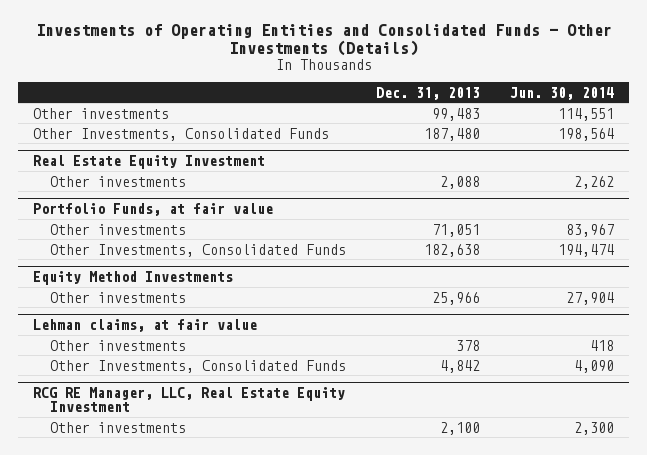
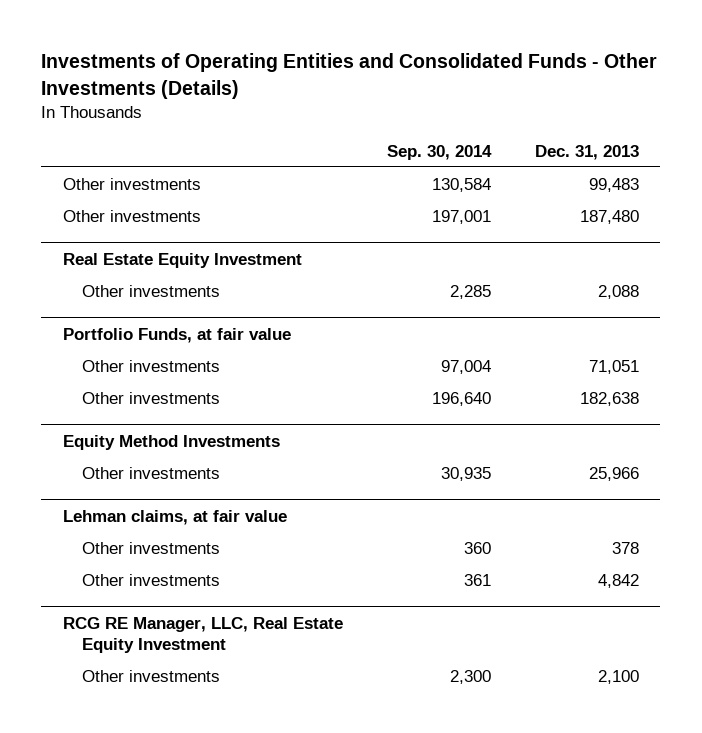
- | Dec. 31, 2013 | Jun. 30, 2014
+ | Sep. 30, 2014 | Dec. 31, 2013
- Other Investments, Consolidated Funds | 187,480 | 198,564
+ Other investments | 197,001 | 187,480
@ Portfolio Funds, at fair value
- Other Investments, Consolidated Funds | 182,638 | 194,474
+ Other investments | 196,640 | 182,638
@ Lehman claims, at fair value
- Other Investments, Consolidated Funds | 4,842 | 4,090
+ Other investments | 361 | 4,842

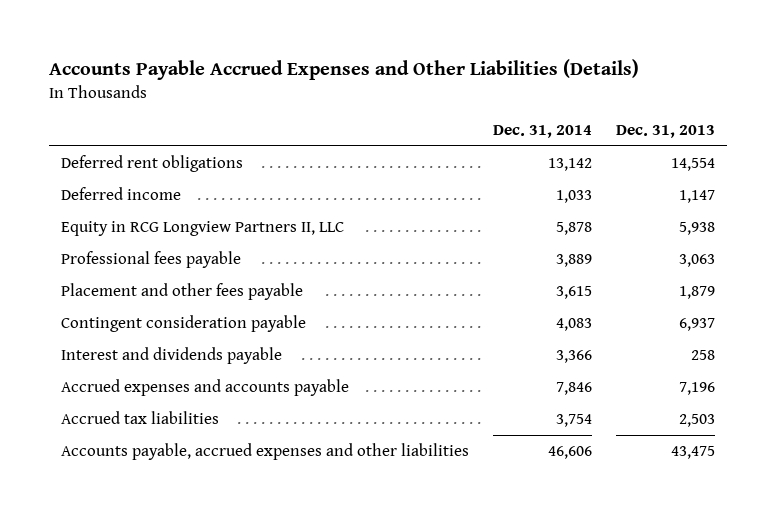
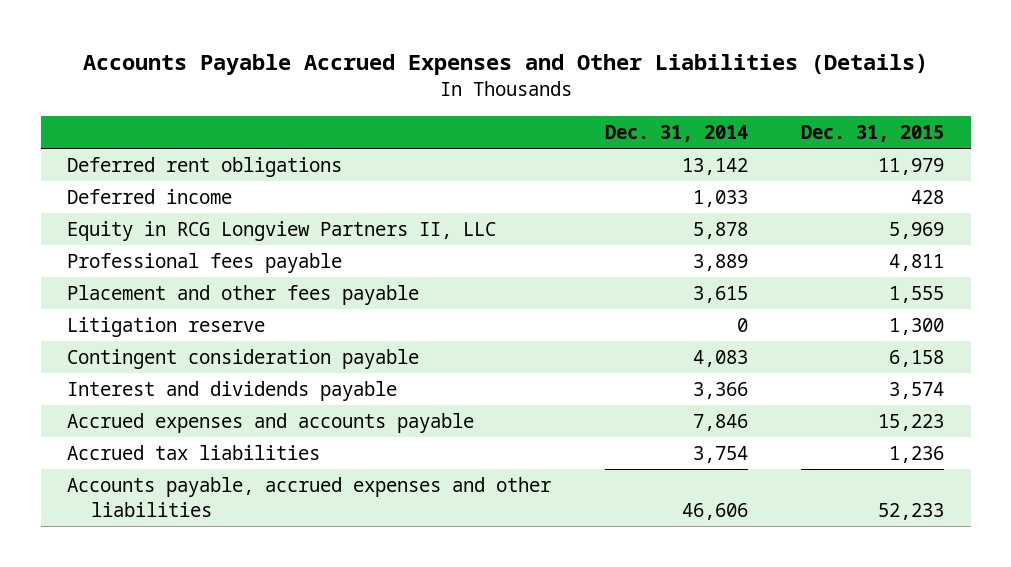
- | Dec. 31, 2014 | Dec. 31, 2013
+ | Dec. 31, 2014 | Dec. 31, 2015
+ Litigation reserve | 0 | 1,300

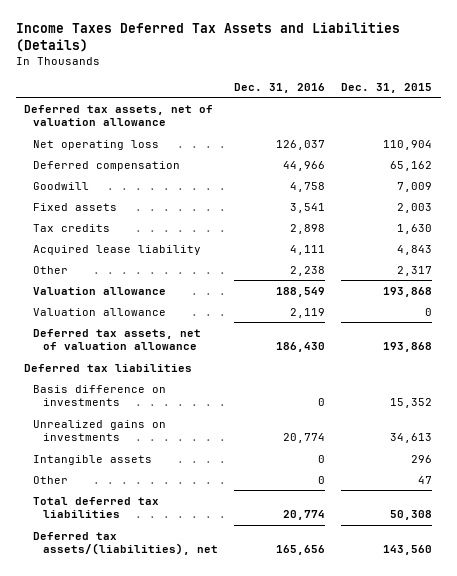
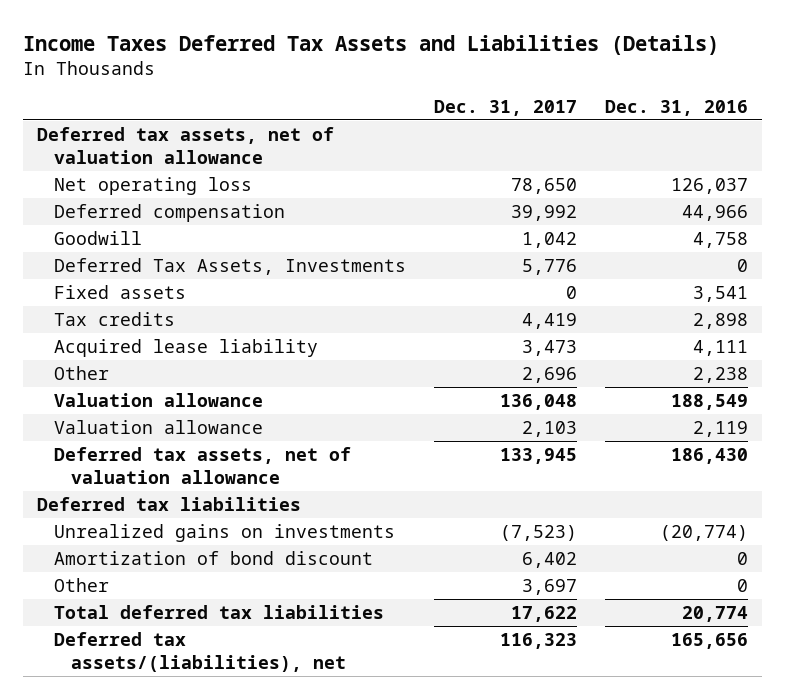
- | Dec. 31, 2016 | Dec. 31, 2015
+ | Dec. 31, 2017 | Dec. 31, 2016
+ Deferred Tax Assets, Investments | 5,776 | 0
- Basis difference on investments | 0 | 15,352
- Unrealized gains on investments | 20,774 | 34,613
- Intangible assets | 0 | 296
+ Unrealized gains on investments | (7,523) | (20,774)
+ Amortization of bond discount | 6,402 | 0

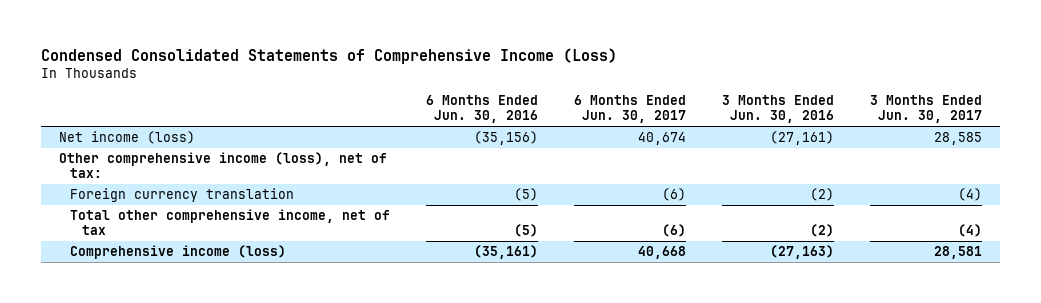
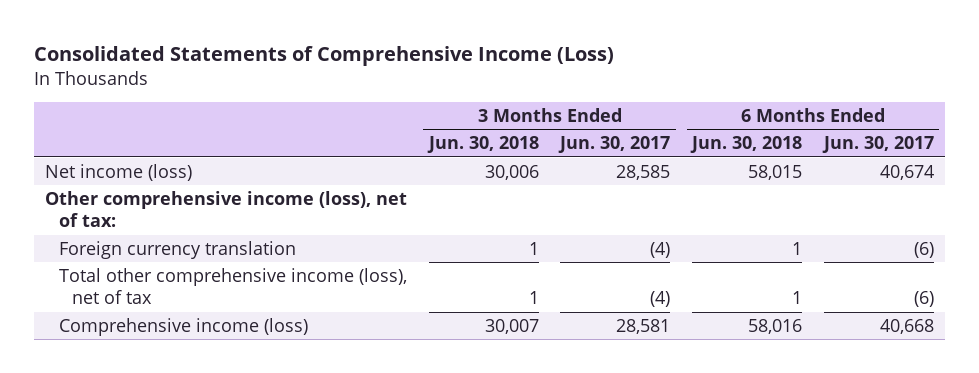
- Condensed Consolidated Statements of Comprehensive Income (Loss)
+ Consolidated Statements of Comprehensive Income (Loss)
- | 6 Months Ended Jun. 30, 2016 | 6 Months Ended Jun. 30, 2017 | 3 Months Ended Jun. 30, 2016 | 3 Months Ended Jun. 30, 2017
+ | 3 Months Ended Jun. 30, 2018 | 3 Months Ended Jun. 30, 2017 | 6 Months Ended Jun. 30, 2018 | 6 Months Ended Jun. 30, 2017
- Total other comprehensive income, net of tax | (5) | (6) | (2) | (4)
+ Total other comprehensive income (loss), net of tax | 1 | (4) | 1 | (6)

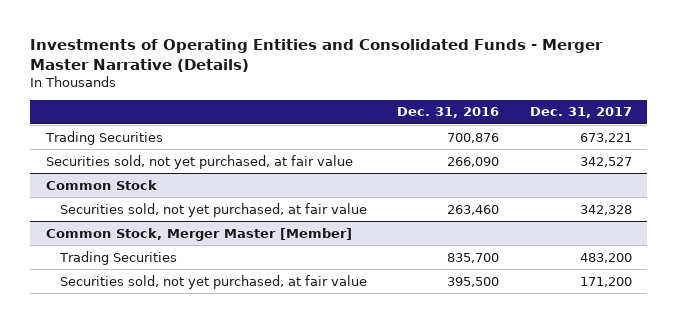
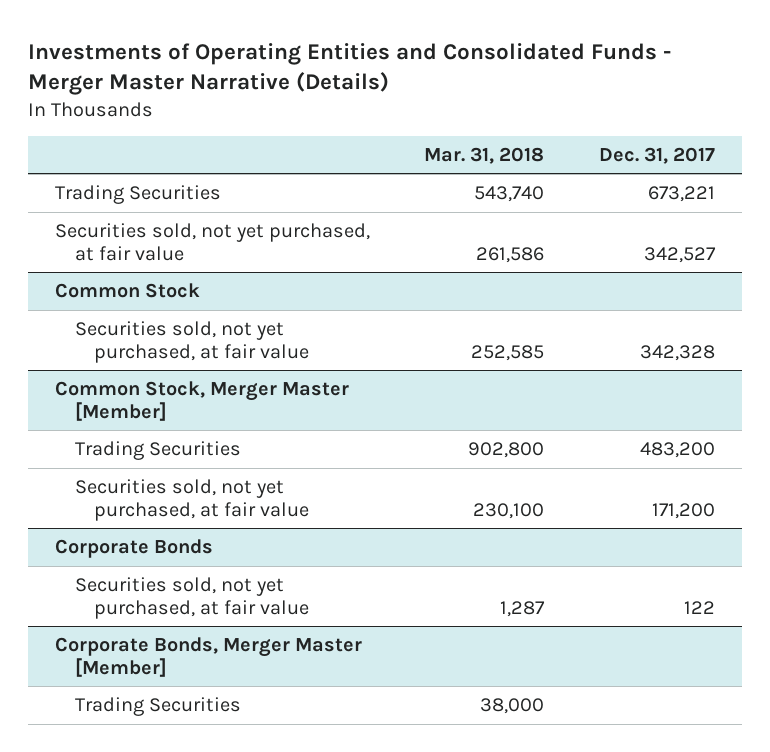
- | Dec. 31, 2016 | Dec. 31, 2017
+ | Mar. 31, 2018 | Dec. 31, 2017
+ Corporate Bonds
+ Securities sold, not yet purchased, at fair value | 1,287 | 122
+ Corporate Bonds, Merger Master [Member]
+ Trading Securities | 38,000 |

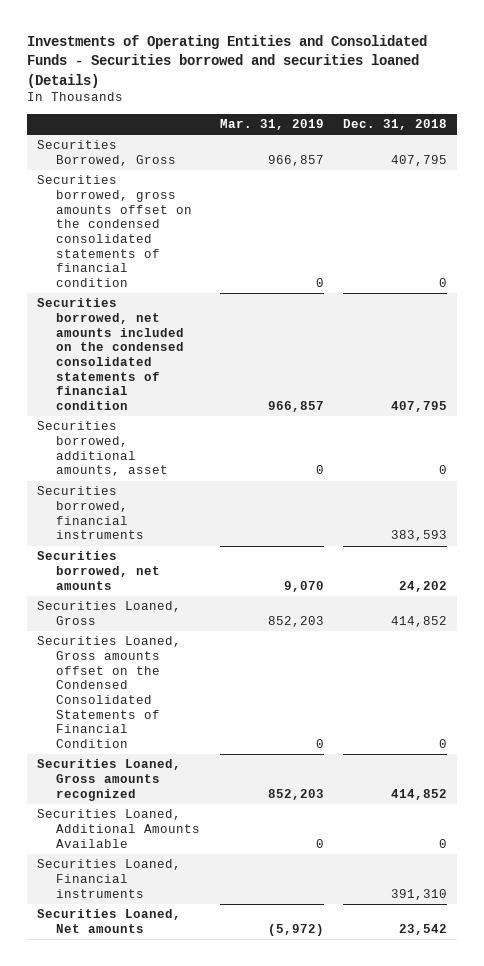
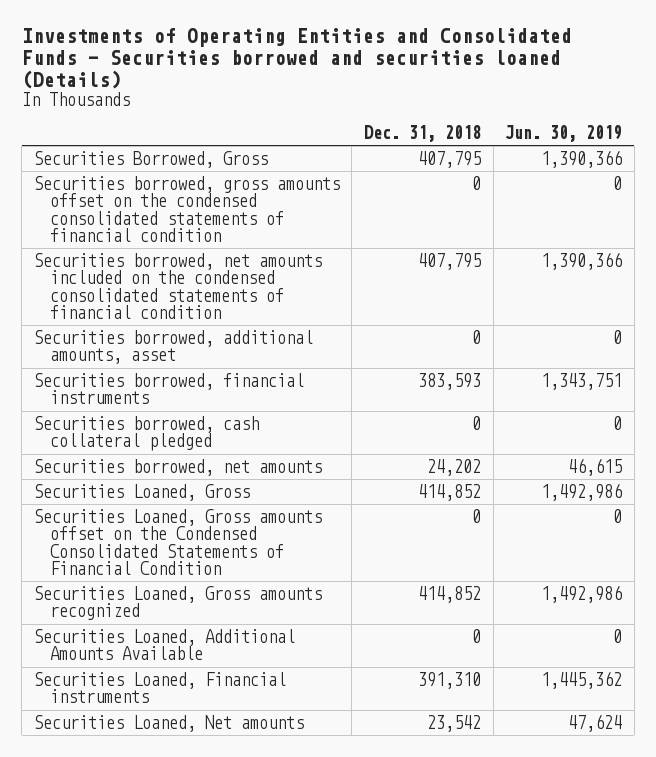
- | Mar. 31, 2019 | Dec. 31, 2018
+ | Dec. 31, 2018 | Jun. 30, 2019
+ Securities borrowed, cash collateral pledged | 0 | 0

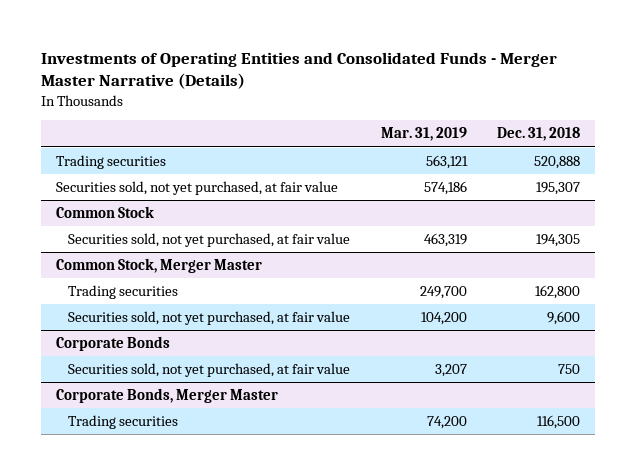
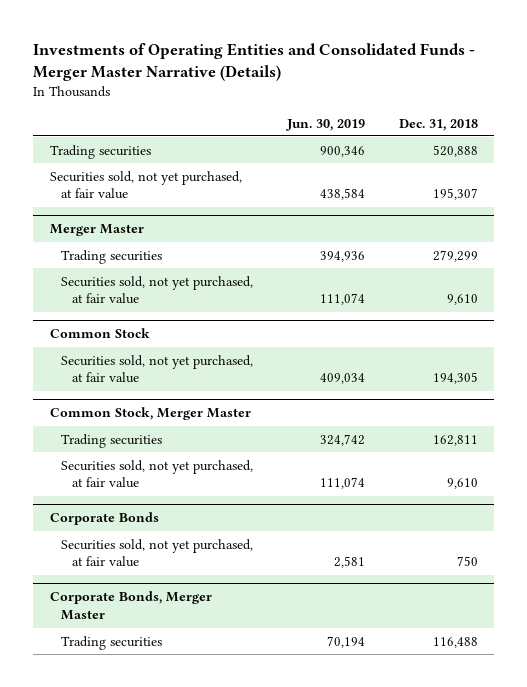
- | Mar. 31, 2019 | Dec. 31, 2018
+ | Jun. 30, 2019 | Dec. 31, 2018
+ Merger Master
+ Trading securities | 394,936 | 279,299
+ Securities sold, not yet purchased, at fair value | 111,074 | 9,610
@ Common Stock, Merger Master
- Trading securities | 249,700 | 162,800
- Securities sold, not yet purchased, at fair value | 104,200 | 9,600
+ Trading securities | 324,742 | 162,811
+ Securities sold, not yet purchased, at fair value | 111,074 | 9,610
@ Corporate Bonds, Merger Master
- Trading securities | 74,200 | 116,500
+ Trading securities | 70,194 | 116,488

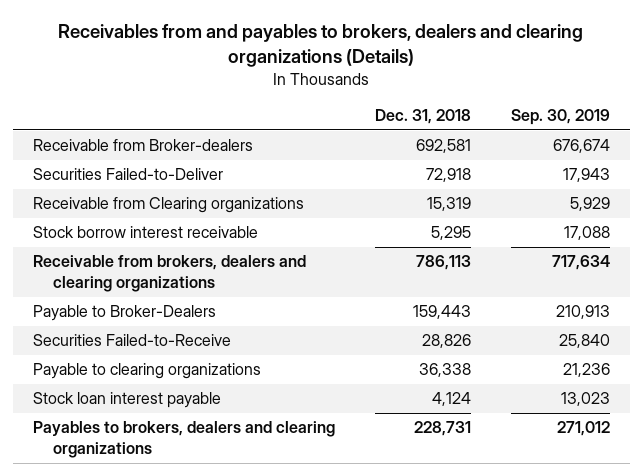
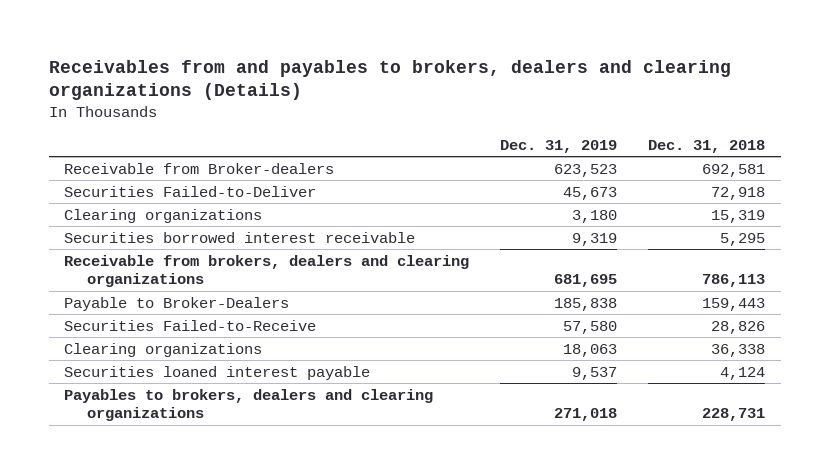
- | Dec. 31, 2018 | Sep. 30, 2019
+ | Dec. 31, 2019 | Dec. 31, 2018
- Receivable from Clearing organizations | 15,319 | 5,929
- Stock borrow interest receivable | 5,295 | 17,088
+ Clearing organizations | 3,180 | 15,319
+ Securities borrowed interest receivable | 9,319 | 5,295
- Payable to clearing organizations | 36,338 | 21,236
- Stock loan interest payable | 4,124 | 13,023
+ Clearing organizations | 18,063 | 36,338
+ Securities loaned interest payable | 9,537 | 4,124

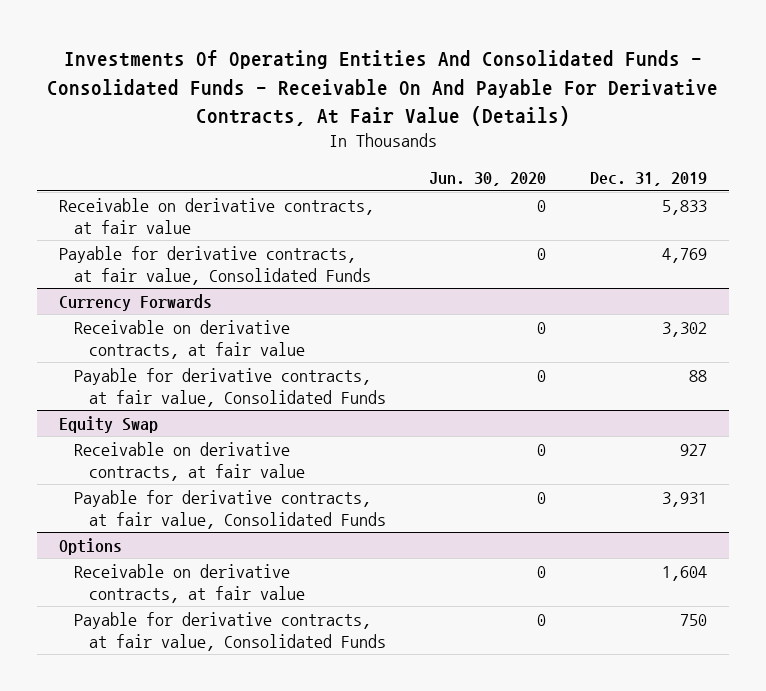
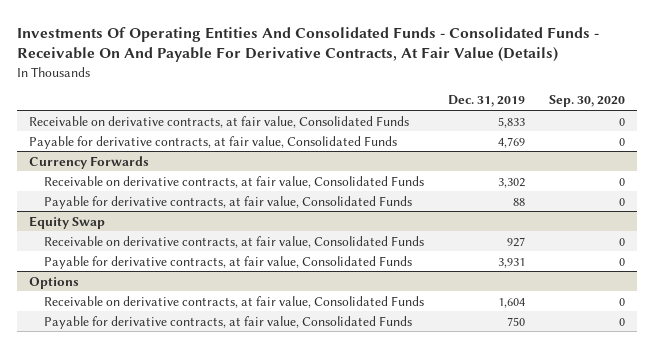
- | Jun. 30, 2020 | Dec. 31, 2019
+ | Dec. 31, 2019 | Sep. 30, 2020
- Receivable on derivative contracts, at fair value | 0 | 5,833
+ Receivable on derivative contracts, at fair value, Consolidated Funds | 5,833 | 0
@ Currency Forwards
- Receivable on derivative contracts, at fair value | 0 | 3,302
+ Receivable on derivative contracts, at fair value, Consolidated Funds | 3,302 | 0
@ Equity Swap
- Receivable on derivative contracts, at fair value | 0 | 927
+ Receivable on derivative contracts, at fair value, Consolidated Funds | 927 | 0
@ Options
- Receivable on derivative contracts, at fair value | 0 | 1,604
+ Receivable on derivative contracts, at fair value, Consolidated Funds | 1,604 | 0

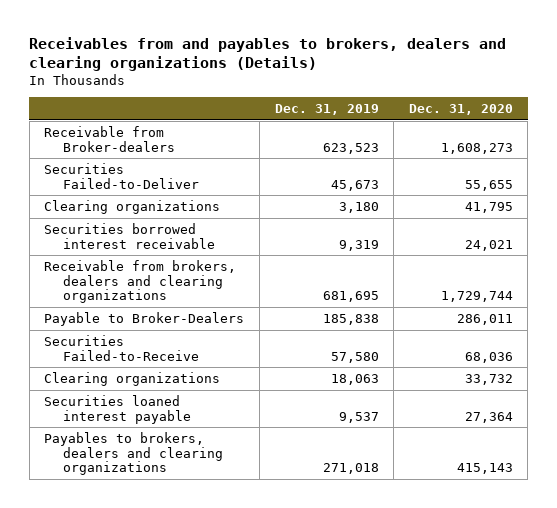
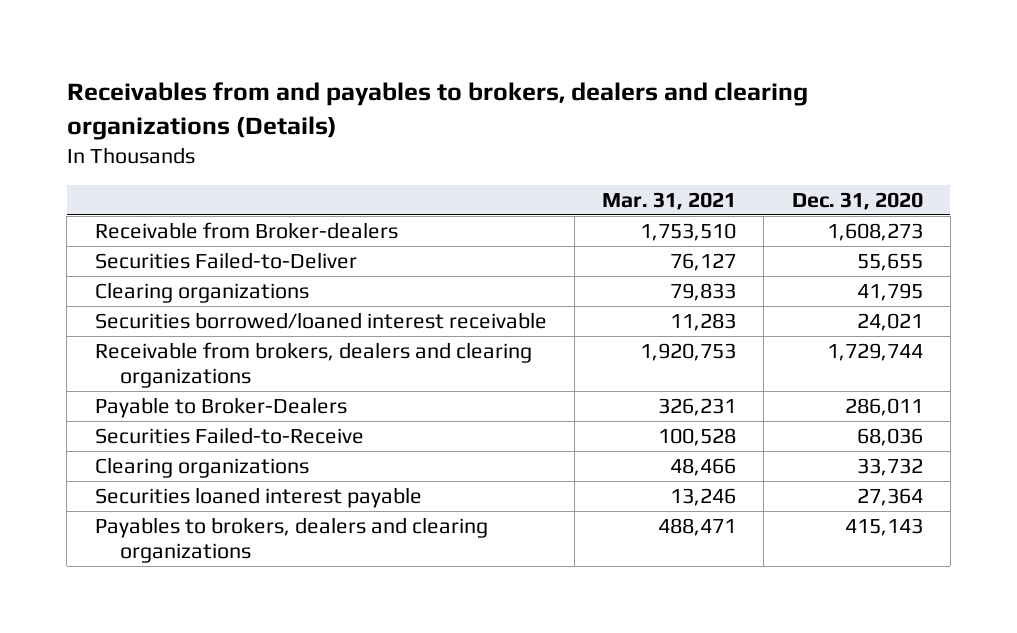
- | Dec. 31, 2019 | Dec. 31, 2020
+ | Mar. 31, 2021 | Dec. 31, 2020
- Securities borrowed interest receivable | 9,319 | 24,021
+ Securities borrowed/loaned interest receivable | 11,283 | 24,021

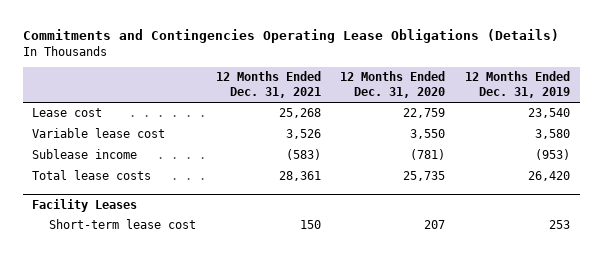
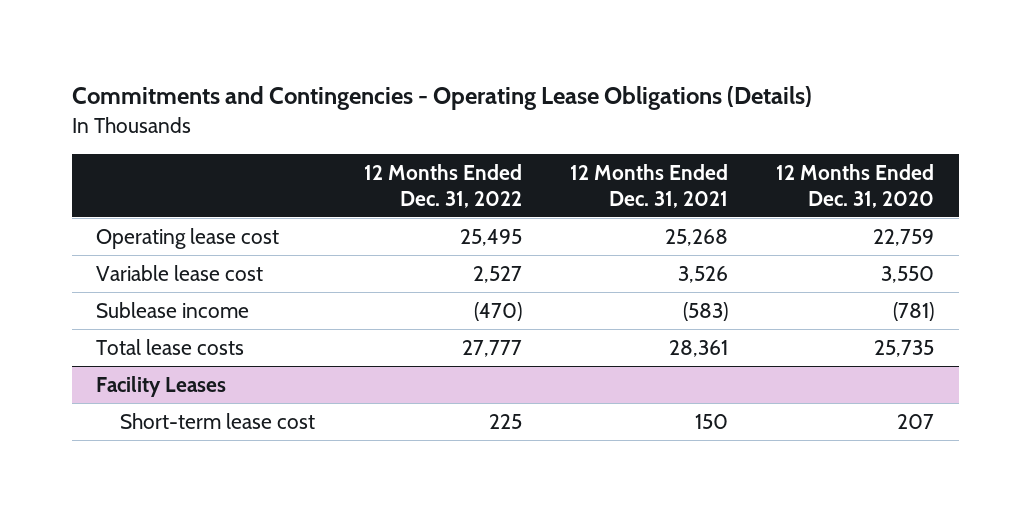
- Commitments and Contingencies Operating Lease Obligations (Details)
+ Commitments and Contingencies - Operating Lease Obligations (Details)
- | 12 Months Ended Dec. 31, 2021 | 12 Months Ended Dec. 31, 2020 | 12 Months Ended Dec. 31, 2019
+ | 12 Months Ended Dec. 31, 2022 | 12 Months Ended Dec. 31, 2021 | 12 Months Ended Dec. 31, 2020
- Lease cost | 25,268 | 22,759 | 23,540
+ Operating lease cost | 25,495 | 25,268 | 22,759

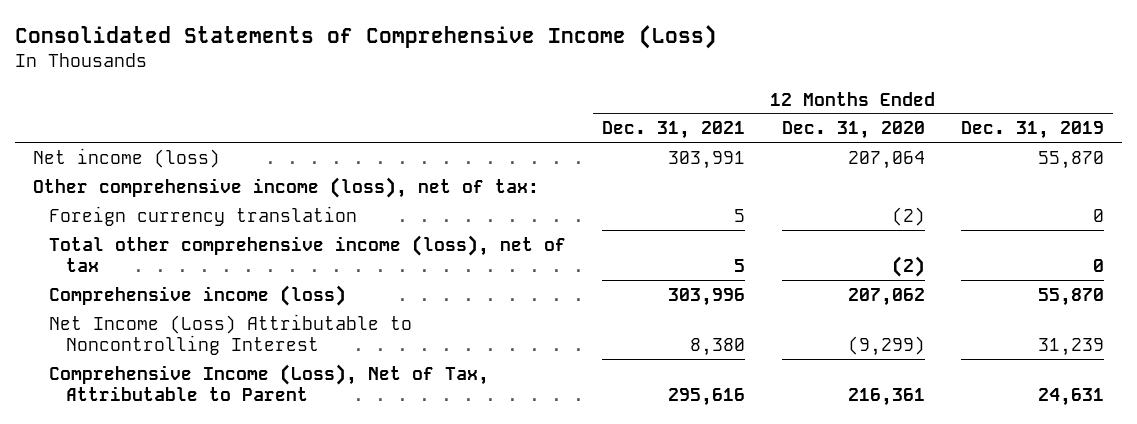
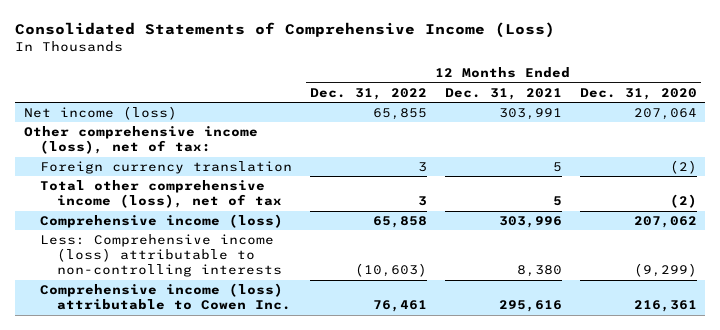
- | 12 Months Ended Dec. 31, 2021 | 12 Months Ended Dec. 31, 2020 | 12 Months Ended Dec. 31, 2019
+ | 12 Months Ended Dec. 31, 2022 | 12 Months Ended Dec. 31, 2021 | 12 Months Ended Dec. 31, 2020
- Net Income (Loss) Attributable to Noncontrolling Interest | 8,380 | (9,299) | 31,239
- Comprehensive Income (Loss), Net of Tax, Attributable to Parent | 295,616 | 216,361 | 24,631
+ Less: Comprehensive income (loss) attributable to non-controlling interests | (10,603) | 8,380 | (9,299)
+ Comprehensive income (loss) attributable to Cowen Inc. | 76,461 | 295,616 | 216,361

